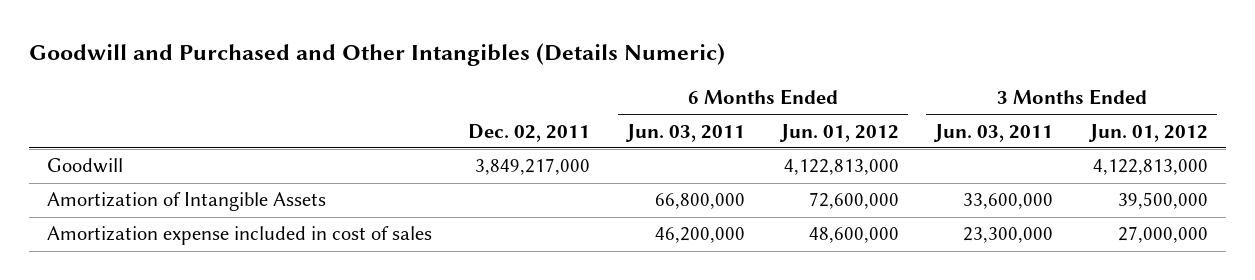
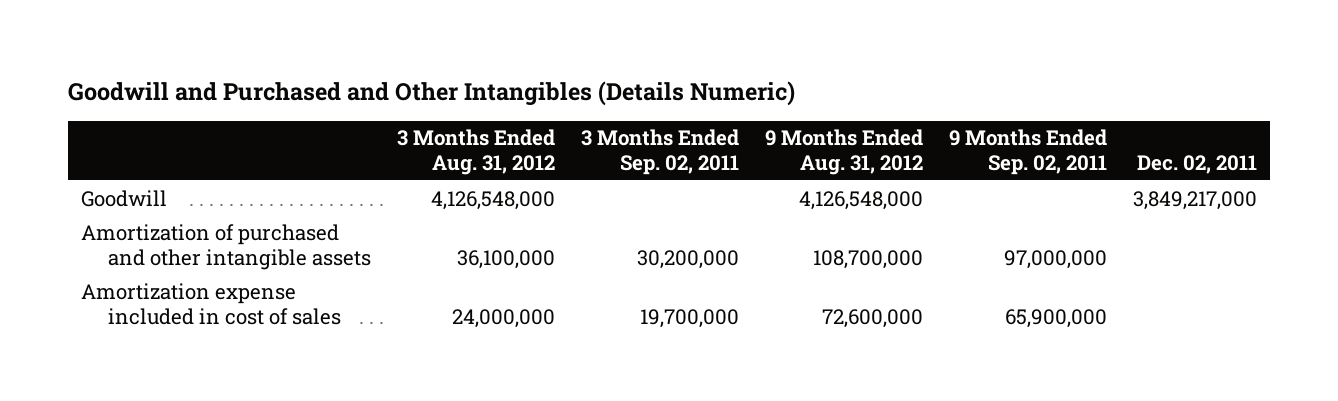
- | Dec. 02, 2011 | 6 Months Ended Jun. 03, 2011 | 6 Months Ended Jun. 01, 2012 | 3 Months Ended Jun. 03, 2011 | 3 Months Ended Jun. 01, 2012
+ | 3 Months Ended Aug. 31, 2012 | 3 Months Ended Sep. 02, 2011 | 9 Months Ended Aug. 31, 2012 | 9 Months Ended Sep. 02, 2011 | Dec. 02, 2011
- Amortization of Intangible Assets | | 66,800,000 | 72,600,000 | 33,600,000 | 39,500,000
+ Amortization of purchased and other intangible assets | 36,100,000 | 30,200,000 | 108,700,000 | 97,000,000 |

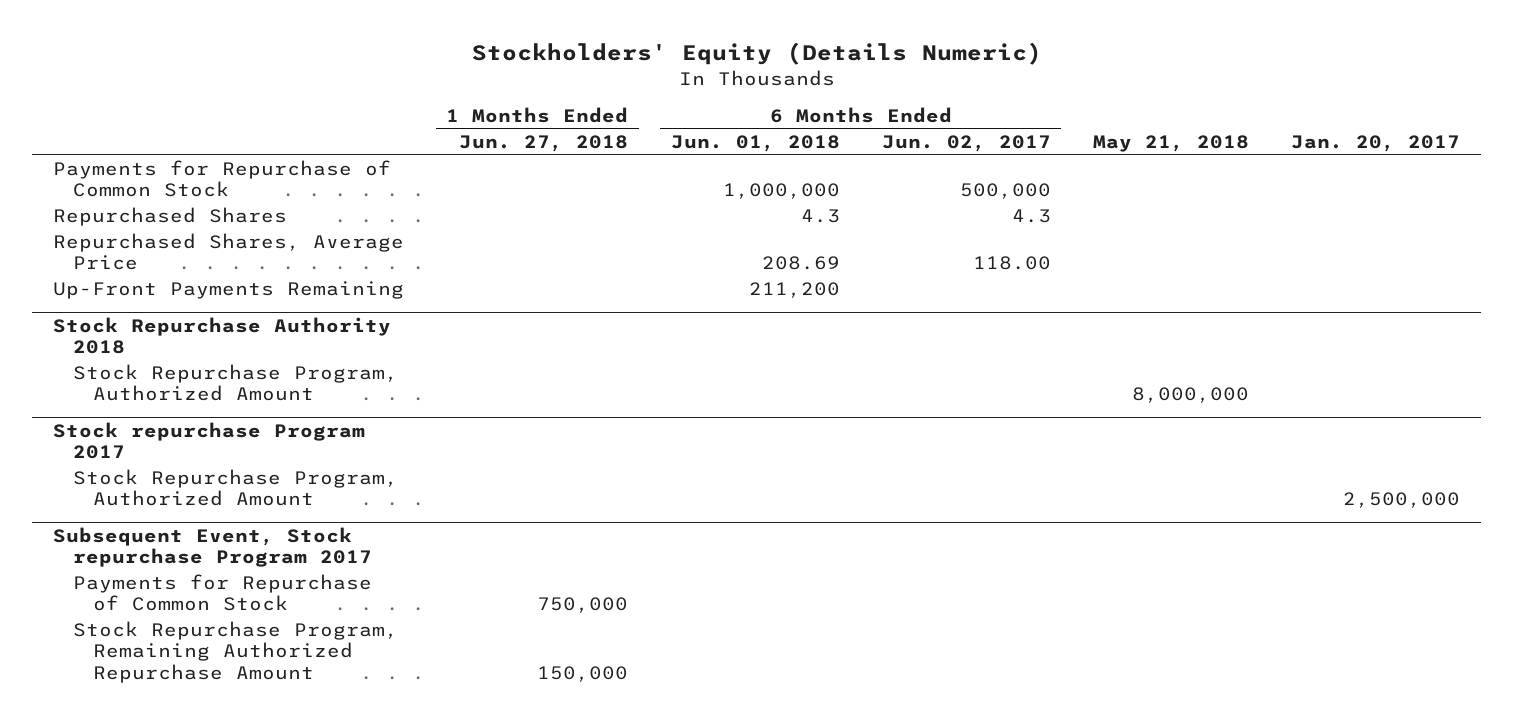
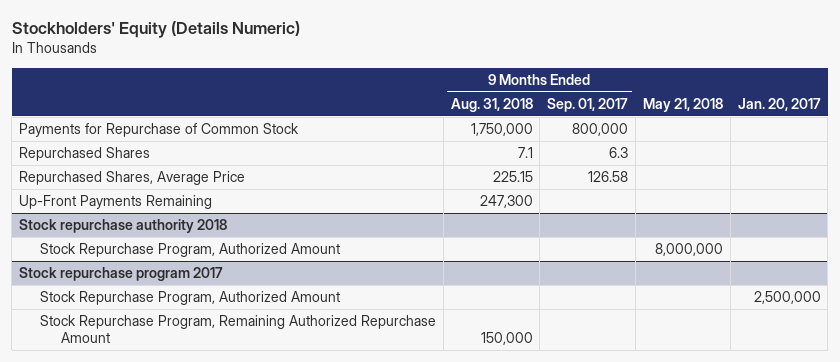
- | 1 Months Ended Jun. 27, 2018 | 6 Months Ended Jun. 01, 2018 | 6 Months Ended Jun. 02, 2017 | May 21, 2018 | Jan. 20, 2017
+ | 9 Months Ended Aug. 31, 2018 | 9 Months Ended Sep. 01, 2017 | May 21, 2018 | Jan. 20, 2017
- Stock Repurchase Authority 2018
+ Stock repurchase authority 2018
- Stock repurchase Program 2017
+ Stock repurchase program 2017
- Subsequent Event, Stock repurchase Program 2017
- Payments for Repurchase of Common Stock | 750,000 | | | |
- Stock Repurchase Program, Remaining Authorized Repurchase Amount | 150,000 | | | |
+ Stock Repurchase Program, Remaining Authorized Repurchase Amount | 150,000 | | |

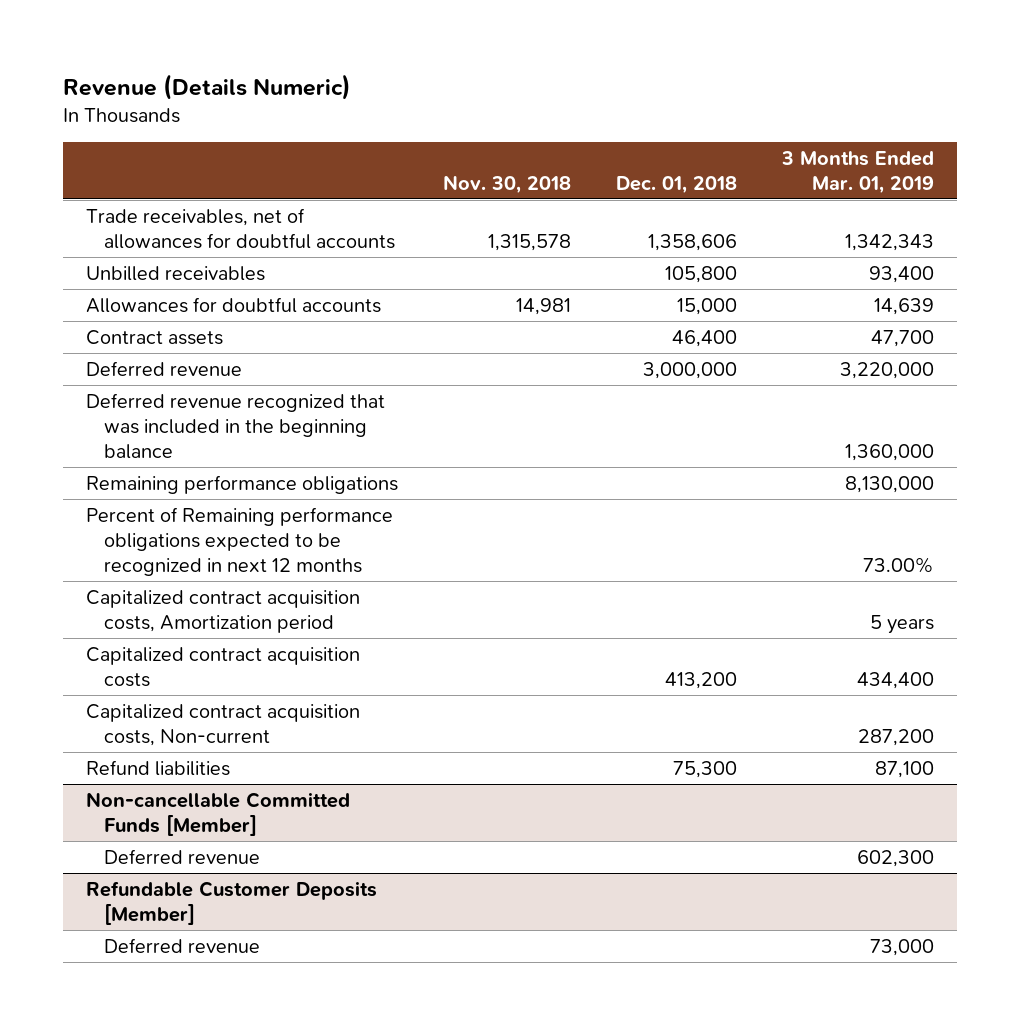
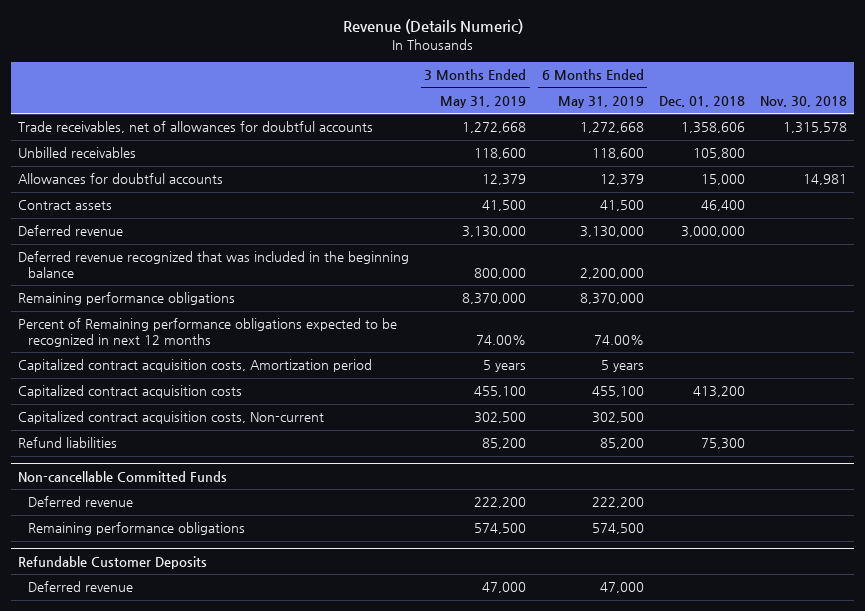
- | Nov. 30, 2018 | Dec. 01, 2018 | 3 Months Ended Mar. 01, 2019
+ | 3 Months Ended May 31, 2019 | 6 Months Ended May 31, 2019 | Dec. 01, 2018 | Nov. 30, 2018
- Non-cancellable Committed Funds [Member]
+ Non-cancellable Committed Funds
- Refundable Customer Deposits [Member]
+ Remaining performance obligations | 574,500 | 574,500 | |
+ Refundable Customer Deposits

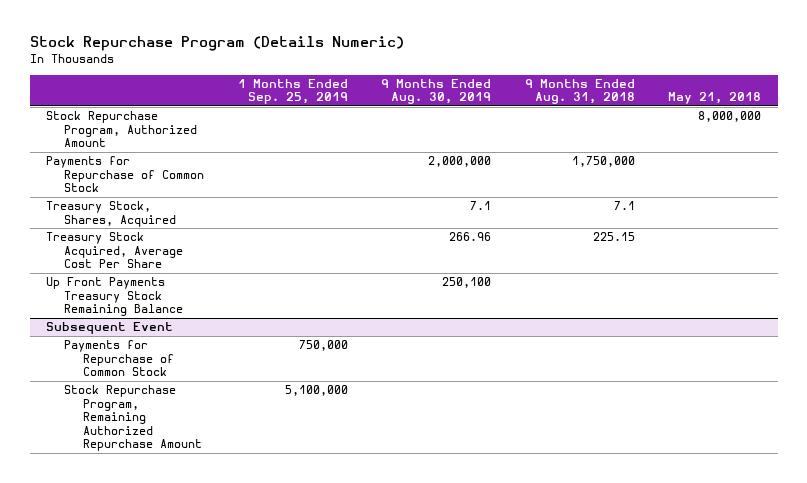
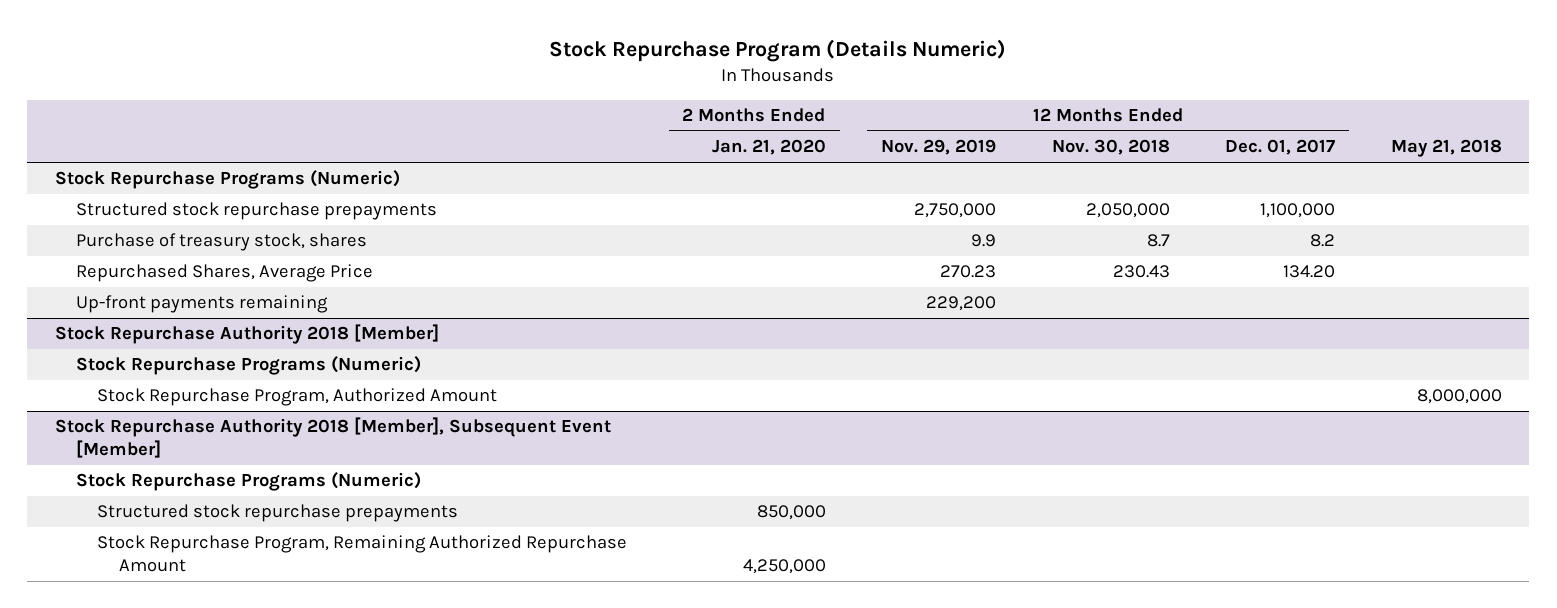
- | 1 Months Ended Sep. 25, 2019 | 9 Months Ended Aug. 30, 2019 | 9 Months Ended Aug. 31, 2018 | May 21, 2018
+ | 2 Months Ended Jan. 21, 2020 | 12 Months Ended Nov. 29, 2019 | 12 Months Ended Nov. 30, 2018 | 12 Months Ended Dec. 01, 2017 | May 21, 2018
- Stock Repurchase Program, Authorized Amount | | | | 8,000,000
- Payments for Repurchase of Common Stock | | 2,000,000 | 1,750,000 |
- Treasury Stock, Shares, Acquired | | 7.1 | 7.1 |
- Treasury Stock Acquired, Average Cost Per Share | | 266.96 | 225.15 |
- Up Front Payments Treasury Stock Remaining Balance | | 250,100 | |
- Subsequent Event
- Payments for Repurchase of Common Stock | 750,000 | | |
+ Stock Repurchase Programs (Numeric)
+ Structured stock repurchase prepayments | | 2,750,000 | 2,050,000 | 1,100,000 |
+ Purchase of treasury stock, shares | | 9.9 | 8.7 | 8.2 |
+ Repurchased Shares, Average Price | | 270.23 | 230.43 | 134.20 |
+ Up-front payments remaining | | 229,200 | | |
+ Stock Repurchase Authority 2018 [Member]
+ Stock Repurchase Programs (Numeric)
+ Stock Repurchase Program, Authorized Amount | | | | | 8,000,000
+ Stock Repurchase Authority 2018 [Member], Subsequent Event [Member]
+ Stock Repurchase Programs (Numeric)
+ Structured stock repurchase prepayments | 850,000 | | | |

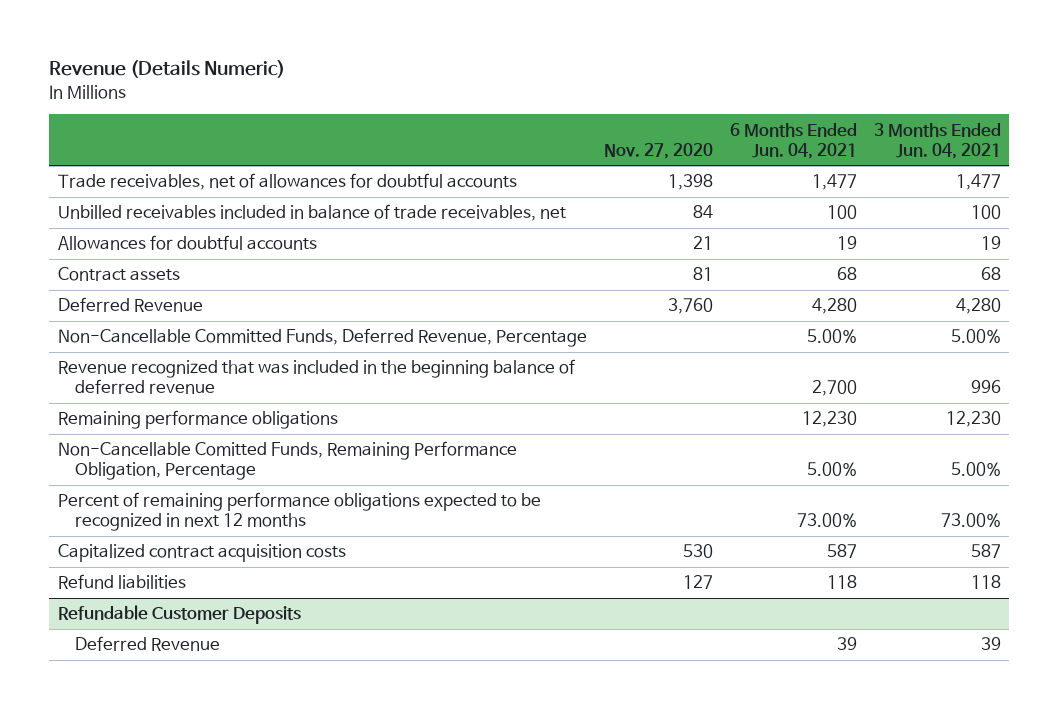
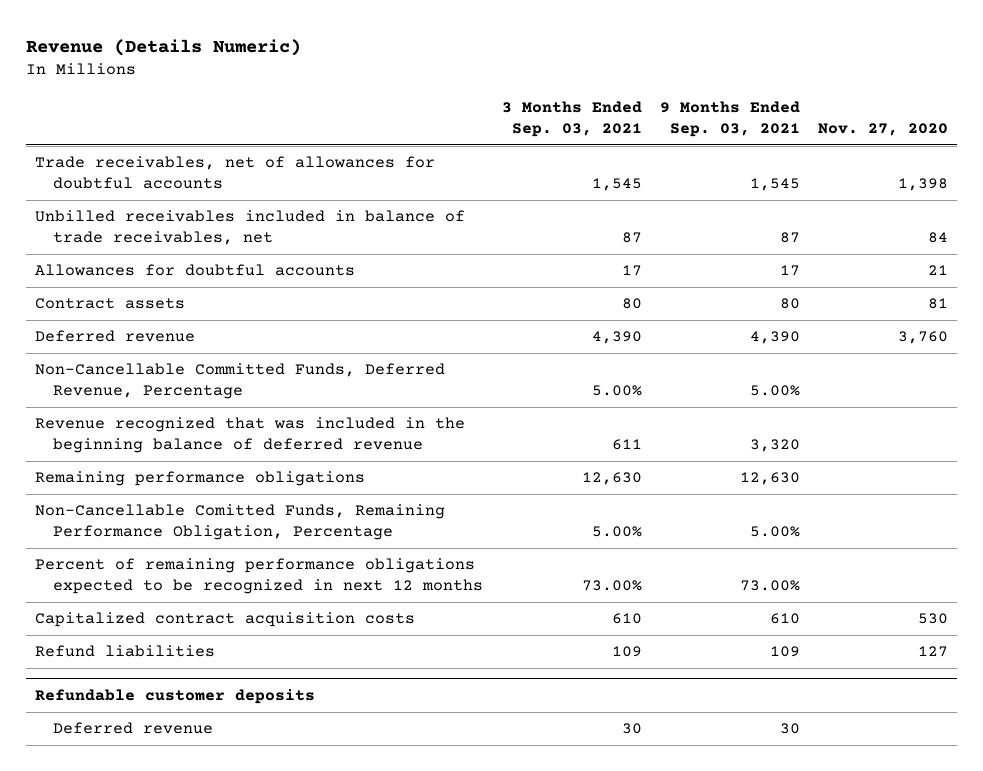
- | Nov. 27, 2020 | 6 Months Ended Jun. 04, 2021 | 3 Months Ended Jun. 04, 2021
+ | 3 Months Ended Sep. 03, 2021 | 9 Months Ended Sep. 03, 2021 | Nov. 27, 2020
- Deferred Revenue | 3,760 | 4,280 | 4,280
+ Deferred revenue | 4,390 | 4,390 | 3,760
- Refundable Customer Deposits
- Deferred Revenue | | 39 | 39
+ Refundable customer deposits
+ Deferred revenue | 30 | 30 |

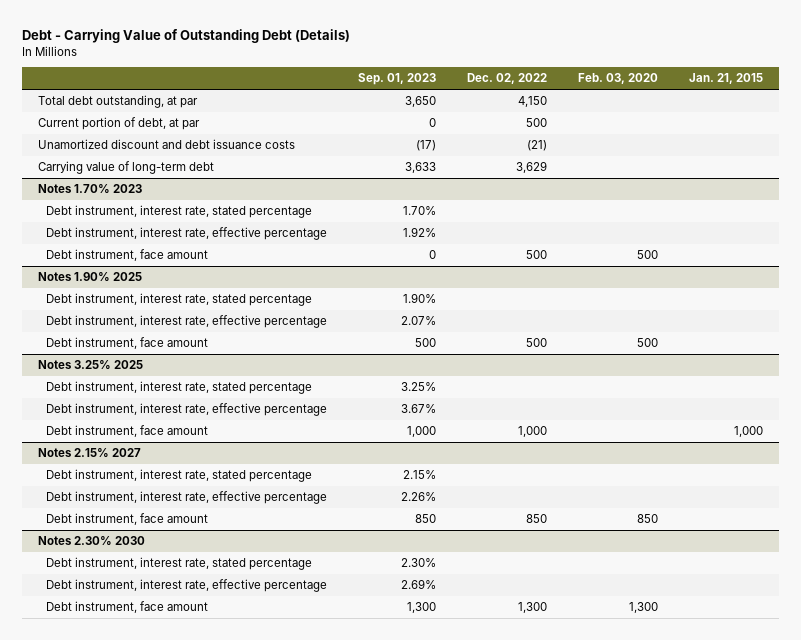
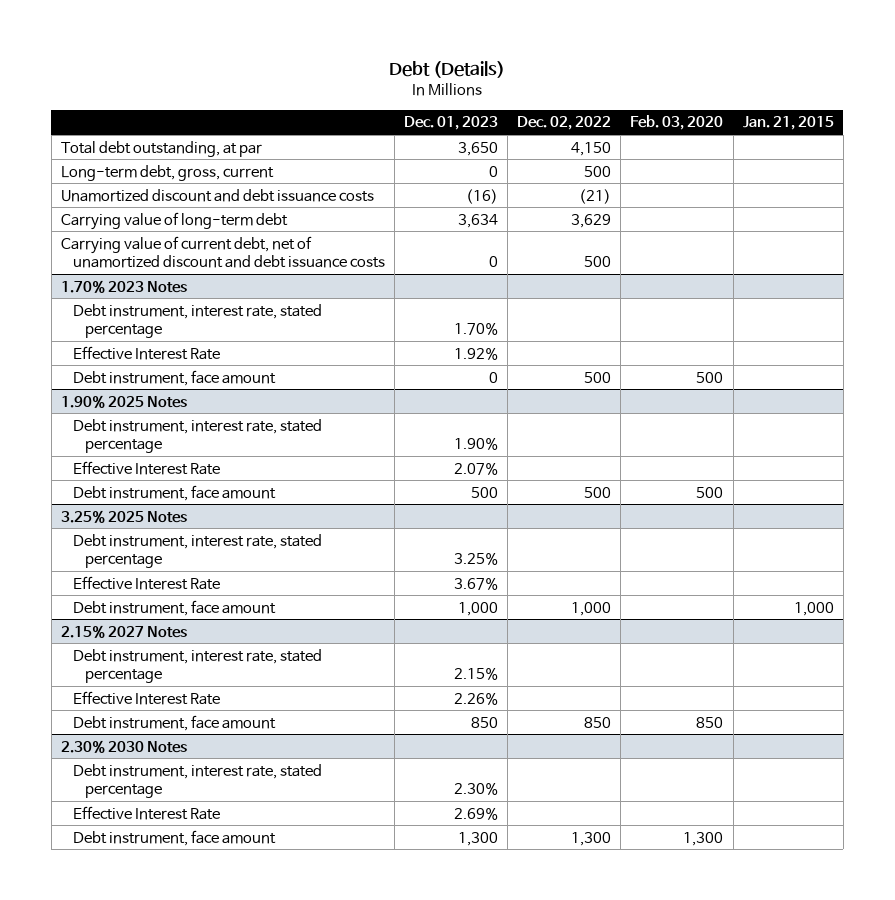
- Debt - Carrying Value of Outstanding Debt (Details)
+ Debt (Details)
- | Sep. 01, 2023 | Dec. 02, 2022 | Feb. 03, 2020 | Jan. 21, 2015
+ | Dec. 01, 2023 | Dec. 02, 2022 | Feb. 03, 2020 | Jan. 21, 2015
- Current portion of debt, at par | 0 | 500 | |
+ Long-term debt, gross, current | 0 | 500 | |
- Notes 1.70% 2023
+ Carrying value of current debt, net of unamortized discount and debt issuance costs | 0 | 500 | |
+ 1.70% 2023 Notes
- Debt instrument, interest rate, effective percentage | 1.92% | | |
+ Effective Interest Rate | 1.92% | | |
- Notes 1.90% 2025
+ 1.90% 2025 Notes
- Debt instrument, interest rate, effective percentage | 2.07% | | |
+ Effective Interest Rate | 2.07% | | |
- Notes 3.25% 2025
+ 3.25% 2025 Notes
- Debt instrument, interest rate, effective percentage | 3.67% | | |
+ Effective Interest Rate | 3.67% | | |
- Notes 2.15% 2027
+ 2.15% 2027 Notes
- Debt instrument, interest rate, effective percentage | 2.26% | | |
+ Effective Interest Rate | 2.26% | | |
- Notes 2.30% 2030
+ 2.30% 2030 Notes
- Debt instrument, interest rate, effective percentage | 2.69% | | |
+ Effective Interest Rate | 2.69% | | |

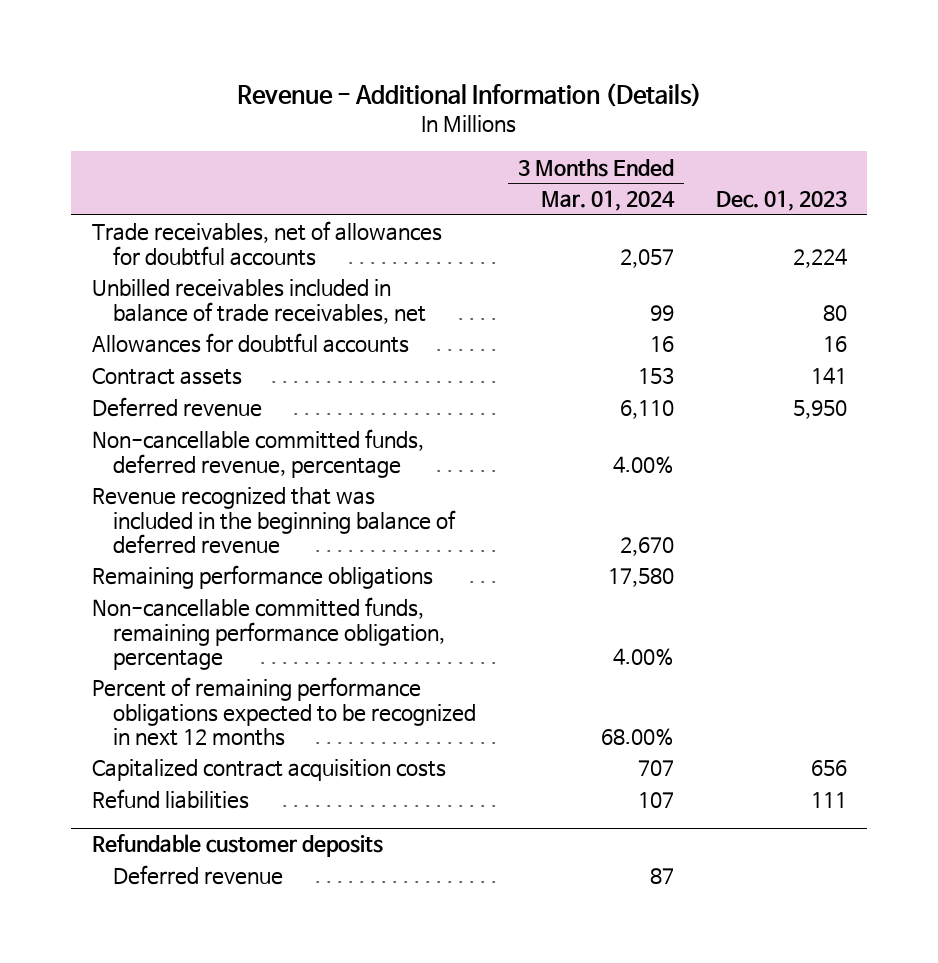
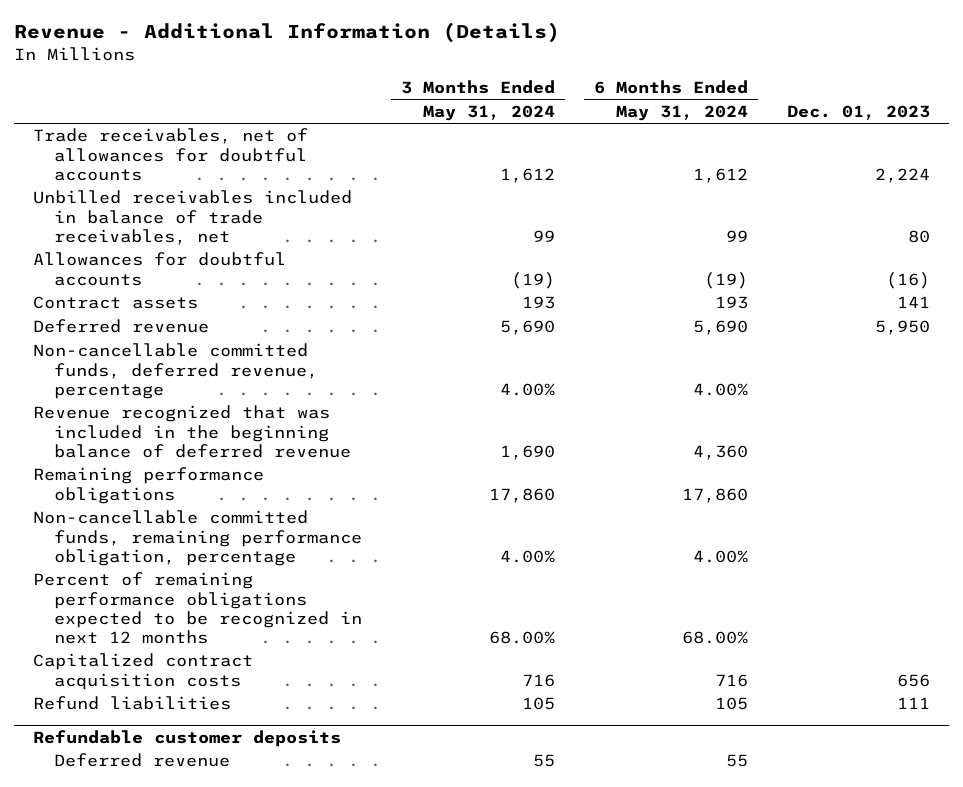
- | 3 Months Ended Mar. 01, 2024 | Dec. 01, 2023
+ | 3 Months Ended May 31, 2024 | 6 Months Ended May 31, 2024 | Dec. 01, 2023
- Allowances for doubtful accounts | 16 | 16
+ Allowances for doubtful accounts | (19) | (19) | (16)

